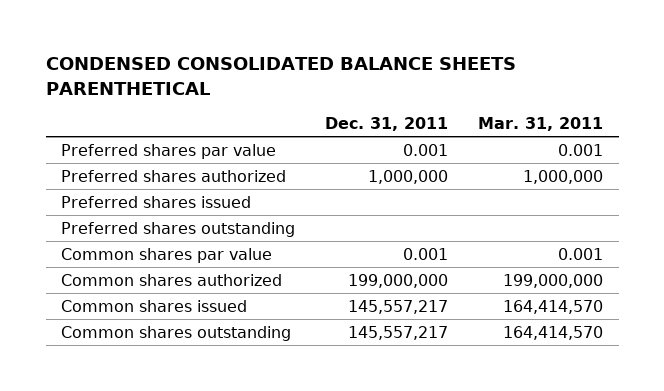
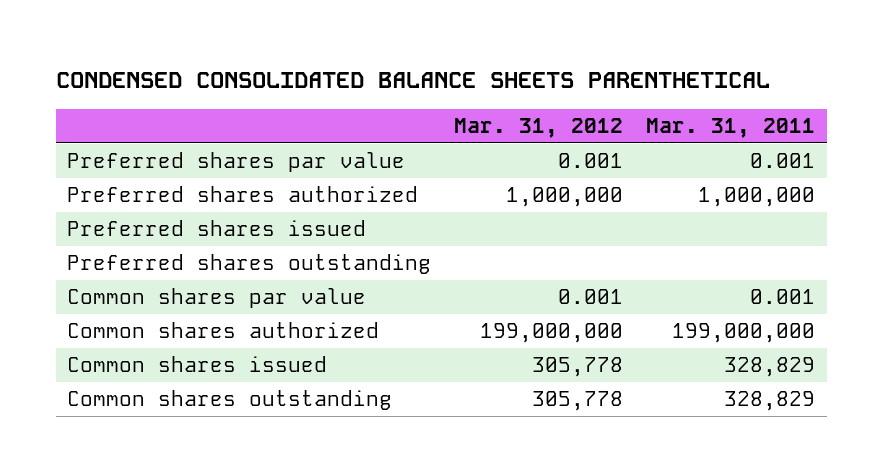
- | Dec. 31, 2011 | Mar. 31, 2011
+ | Mar. 31, 2012 | Mar. 31, 2011
- Common shares issued | 145,557,217 | 164,414,570
- Common shares outstanding | 145,557,217 | 164,414,570
+ Common shares issued | 305,778 | 328,829
+ Common shares outstanding | 305,778 | 328,829

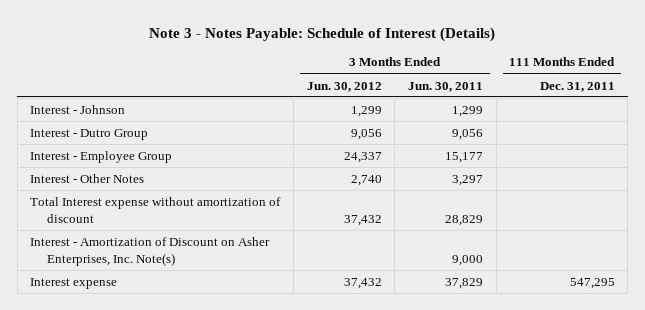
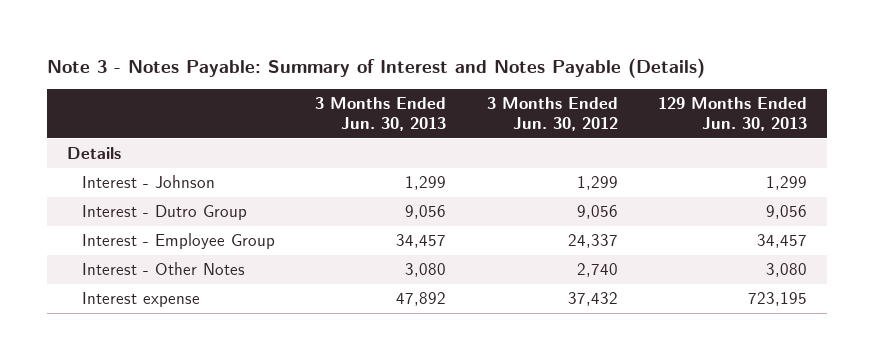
- Note 3 - Notes Payable: Schedule of Interest (Details)
+ Note 3 - Notes Payable: Summary of Interest and Notes Payable (Details)
- | 3 Months Ended Jun. 30, 2012 | 3 Months Ended Jun. 30, 2011 | 111 Months Ended Dec. 31, 2011
+ | 3 Months Ended Jun. 30, 2013 | 3 Months Ended Jun. 30, 2012 | 129 Months Ended Jun. 30, 2013
+ Details
- Total Interest expense without amortization of discount | 37,432 | 28,829 |
- Interest - Amortization of Discount on Asher Enterprises, Inc. Note(s) | | 9,000 |

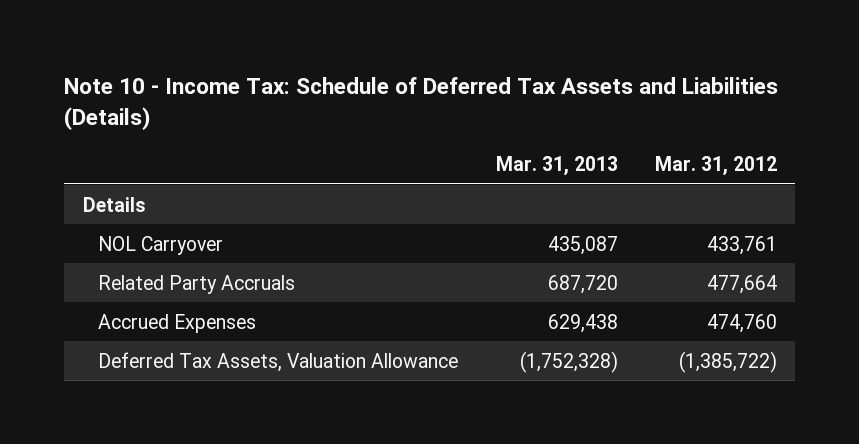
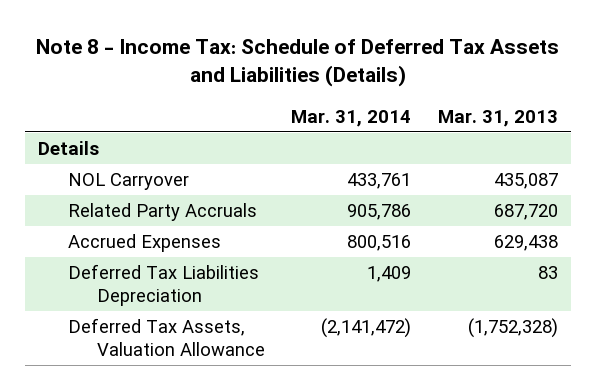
- Note 10 - Income Tax: Schedule of Deferred Tax Assets and Liabilities (Details)
+ Note 8 - Income Tax: Schedule of Deferred Tax Assets and Liabilities (Details)
- | Mar. 31, 2013 | Mar. 31, 2012
+ | Mar. 31, 2014 | Mar. 31, 2013
+ Deferred Tax Liabilities Depreciation | 1,409 | 83

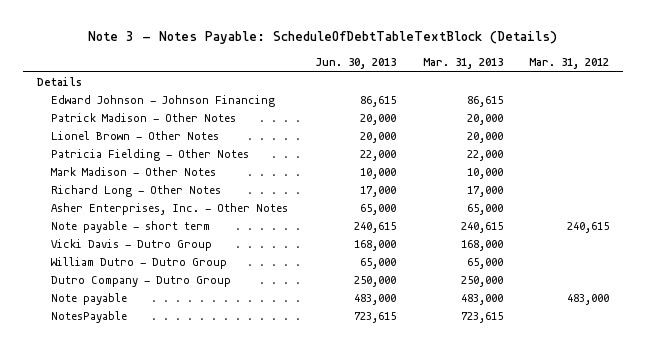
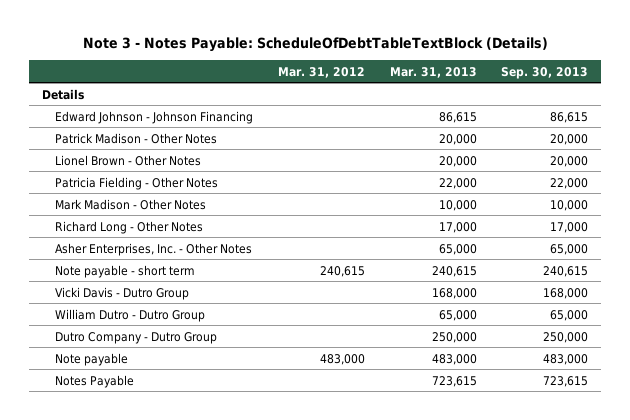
- | Jun. 30, 2013 | Mar. 31, 2013 | Mar. 31, 2012
+ | Mar. 31, 2012 | Mar. 31, 2013 | Sep. 30, 2013
- NotesPayable | 723,615 | 723,615 |
+ Notes Payable | | 723,615 | 723,615

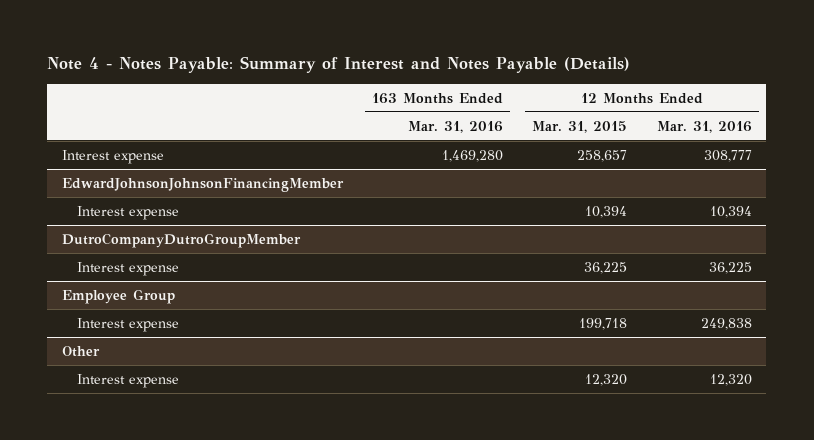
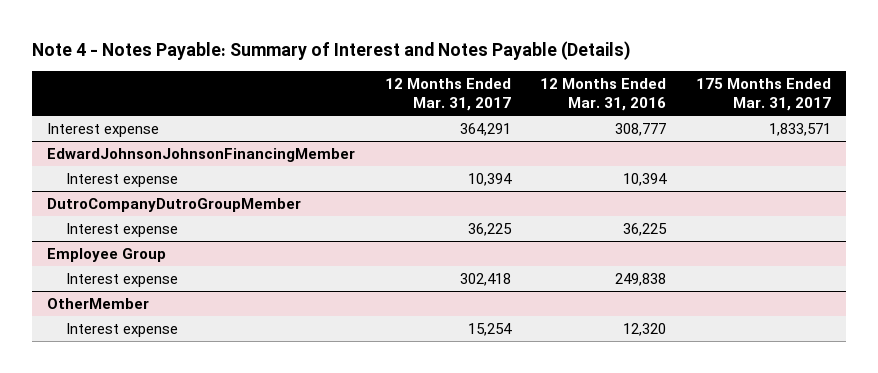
- | 163 Months Ended Mar. 31, 2016 | 12 Months Ended Mar. 31, 2015 | 12 Months Ended Mar. 31, 2016
+ | 12 Months Ended Mar. 31, 2017 | 12 Months Ended Mar. 31, 2016 | 175 Months Ended Mar. 31, 2017
- Other
+ OtherMember

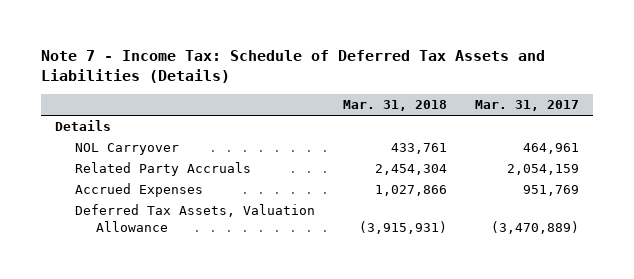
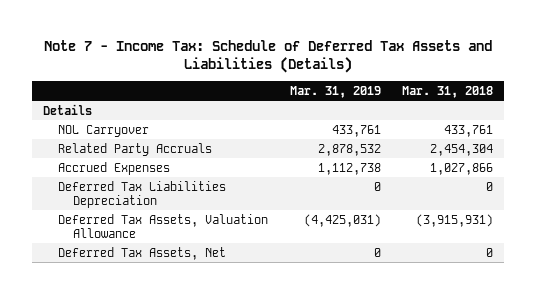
- | Mar. 31, 2018 | Mar. 31, 2017
+ | Mar. 31, 2019 | Mar. 31, 2018
+ Deferred Tax Liabilities Depreciation | 0 | 0
+ Deferred Tax Assets, Net | 0 | 0

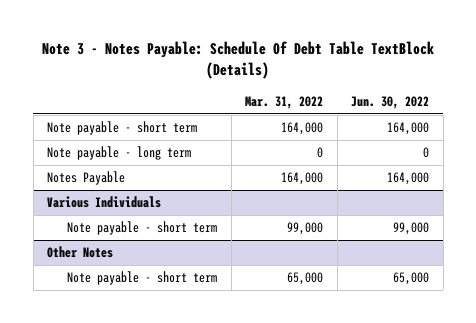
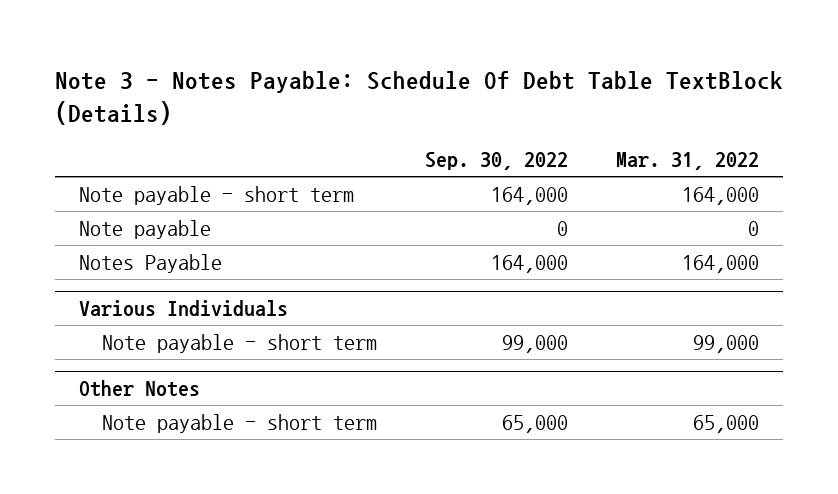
- | Mar. 31, 2022 | Jun. 30, 2022
+ | Sep. 30, 2022 | Mar. 31, 2022
- Note payable - long term | 0 | 0
+ Note payable | 0 | 0

